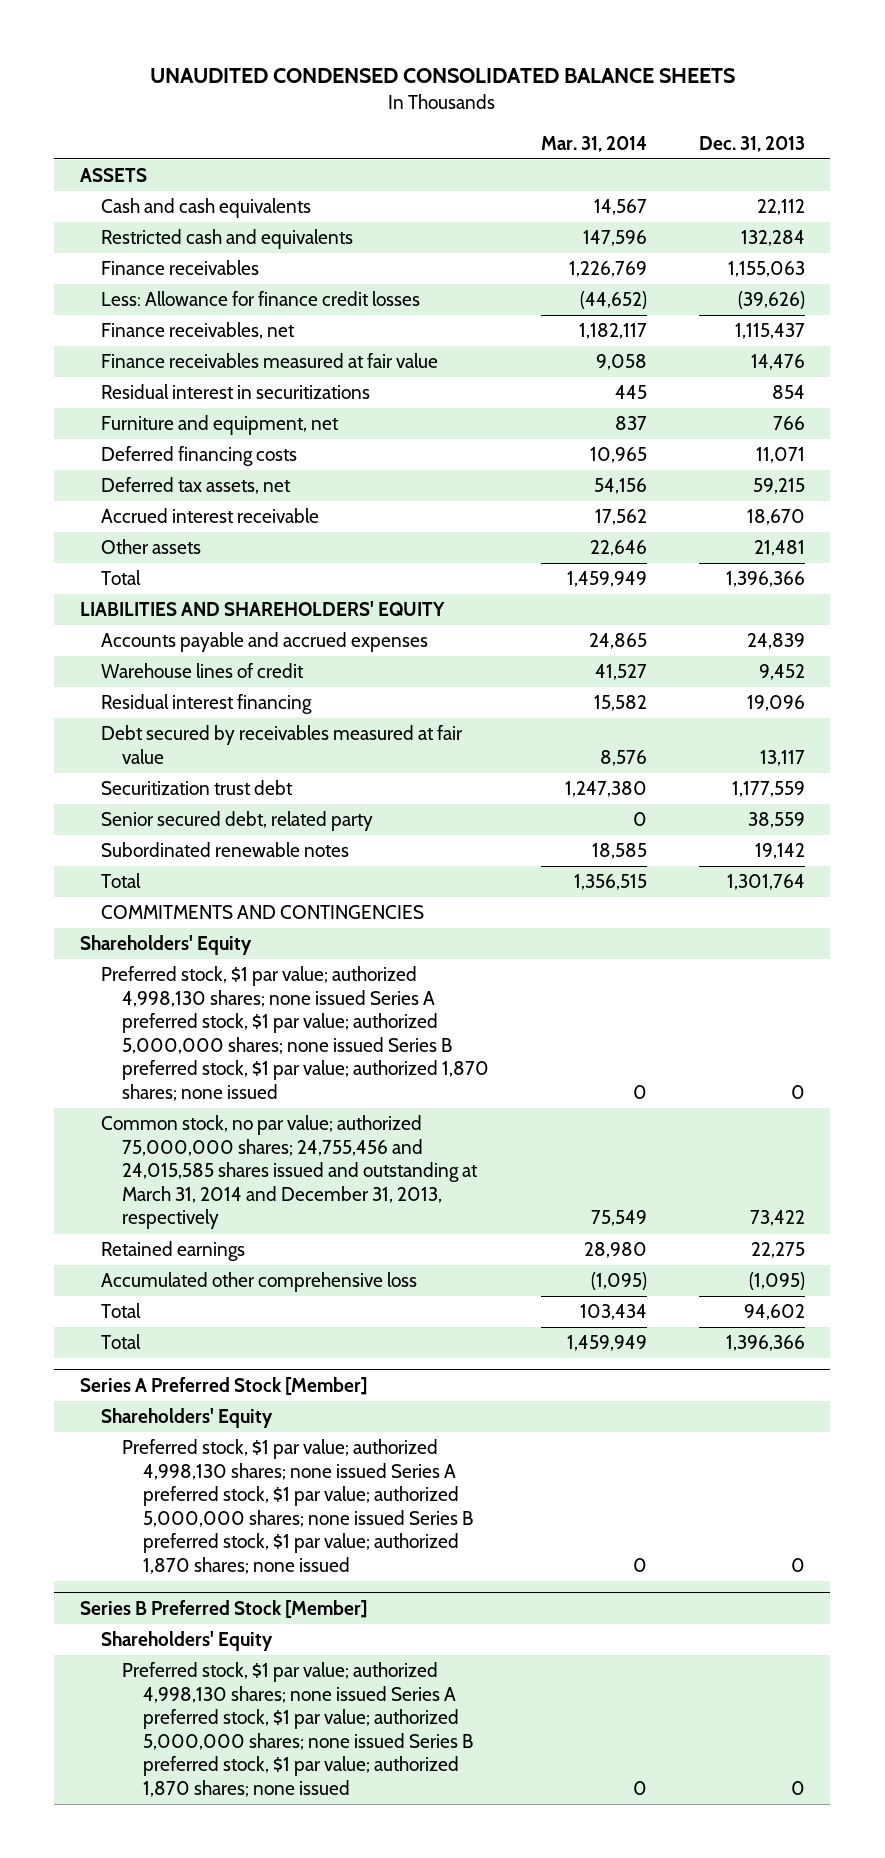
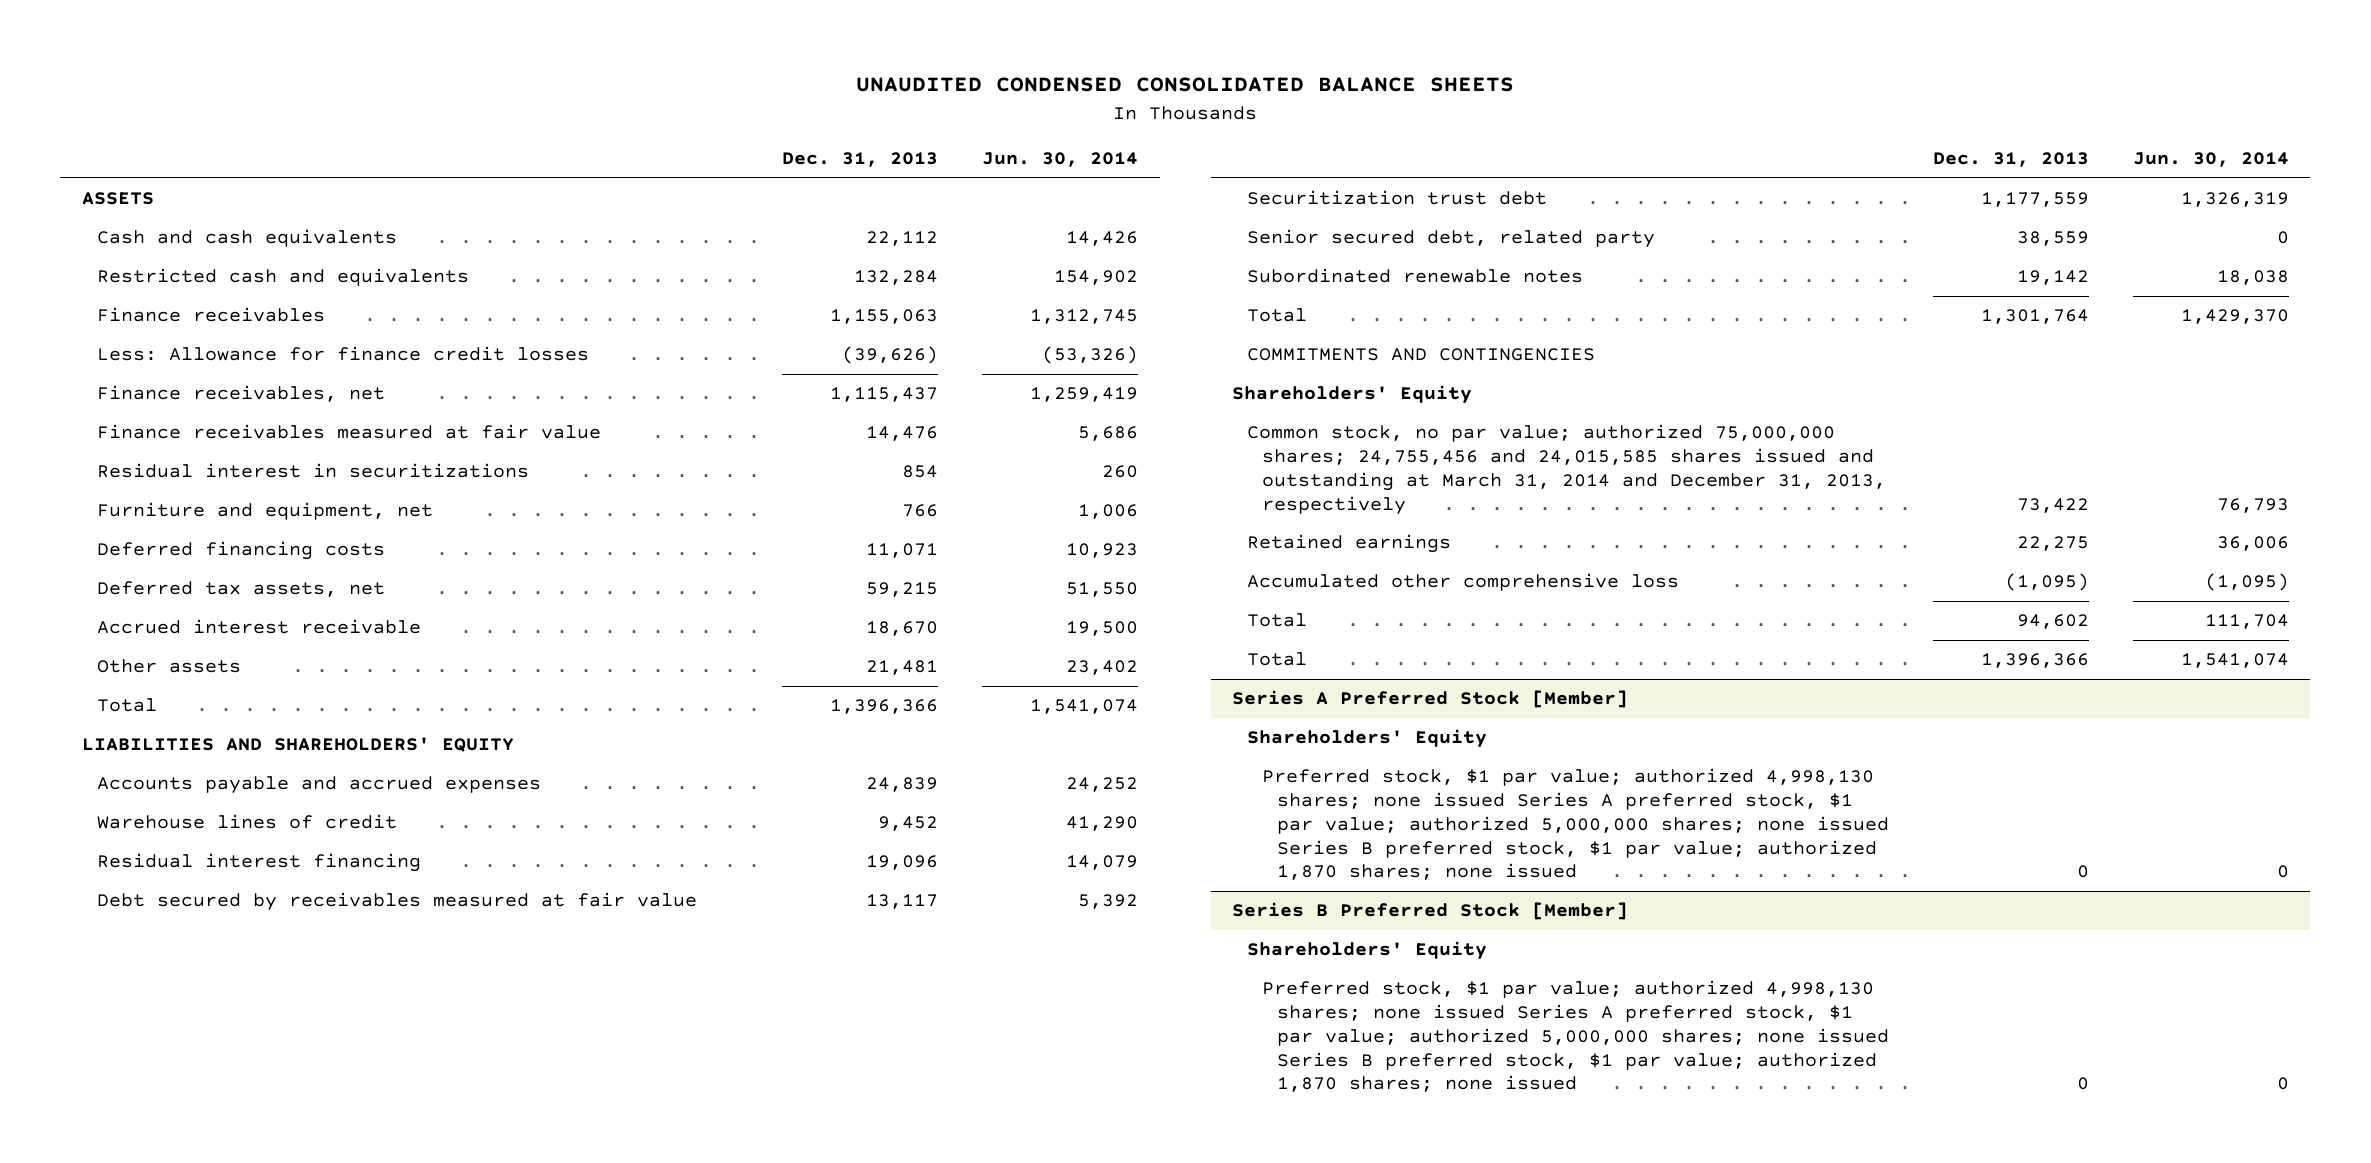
- | Mar. 31, 2014 | Dec. 31, 2013
+ | Dec. 31, 2013 | Jun. 30, 2014
- Preferred stock, $1 par value; authorized 4,998,130 shares; none issued Series A preferred stock, $1 par value; authorized 5,000,000 shares; none issued Series B preferred stock, $1 par value; authorized 1,870 shares; none issued | 0 | 0

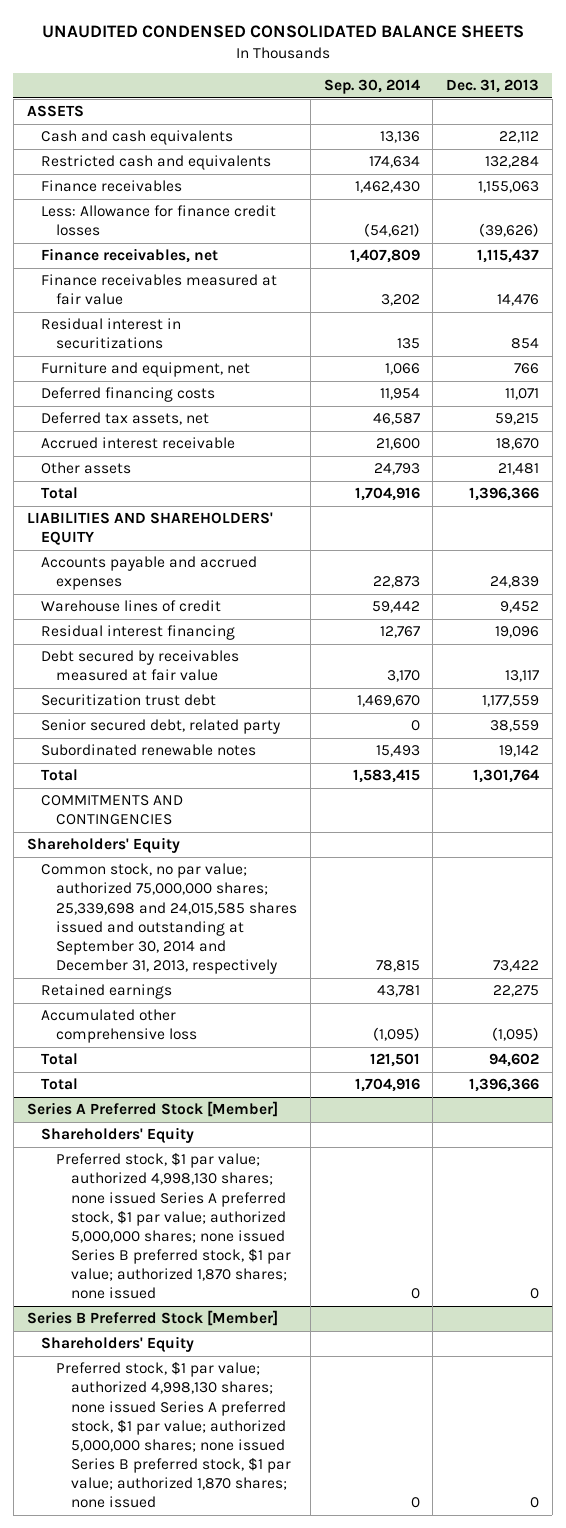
- | Dec. 31, 2013 | Jun. 30, 2014
+ | Sep. 30, 2014 | Dec. 31, 2013
- Common stock, no par value; authorized 75,000,000 shares; 24,755,456 and 24,015,585 shares issued and outstanding at March 31, 2014 and December 31, 2013, respectively | 73,422 | 76,793
+ Common stock, no par value; authorized 75,000,000 shares; 25,339,698 and 24,015,585 shares issued and outstanding at September 30, 2014 and December 31, 2013, respectively | 78,815 | 73,422

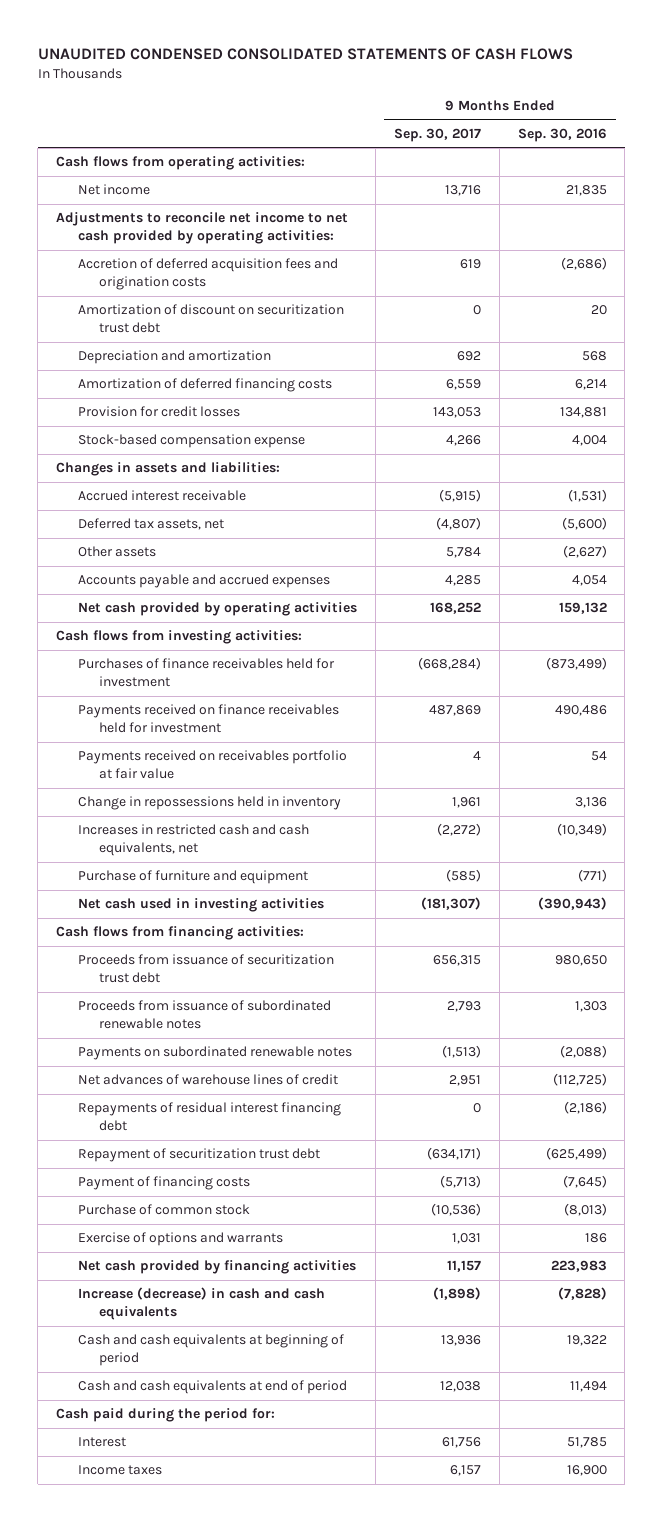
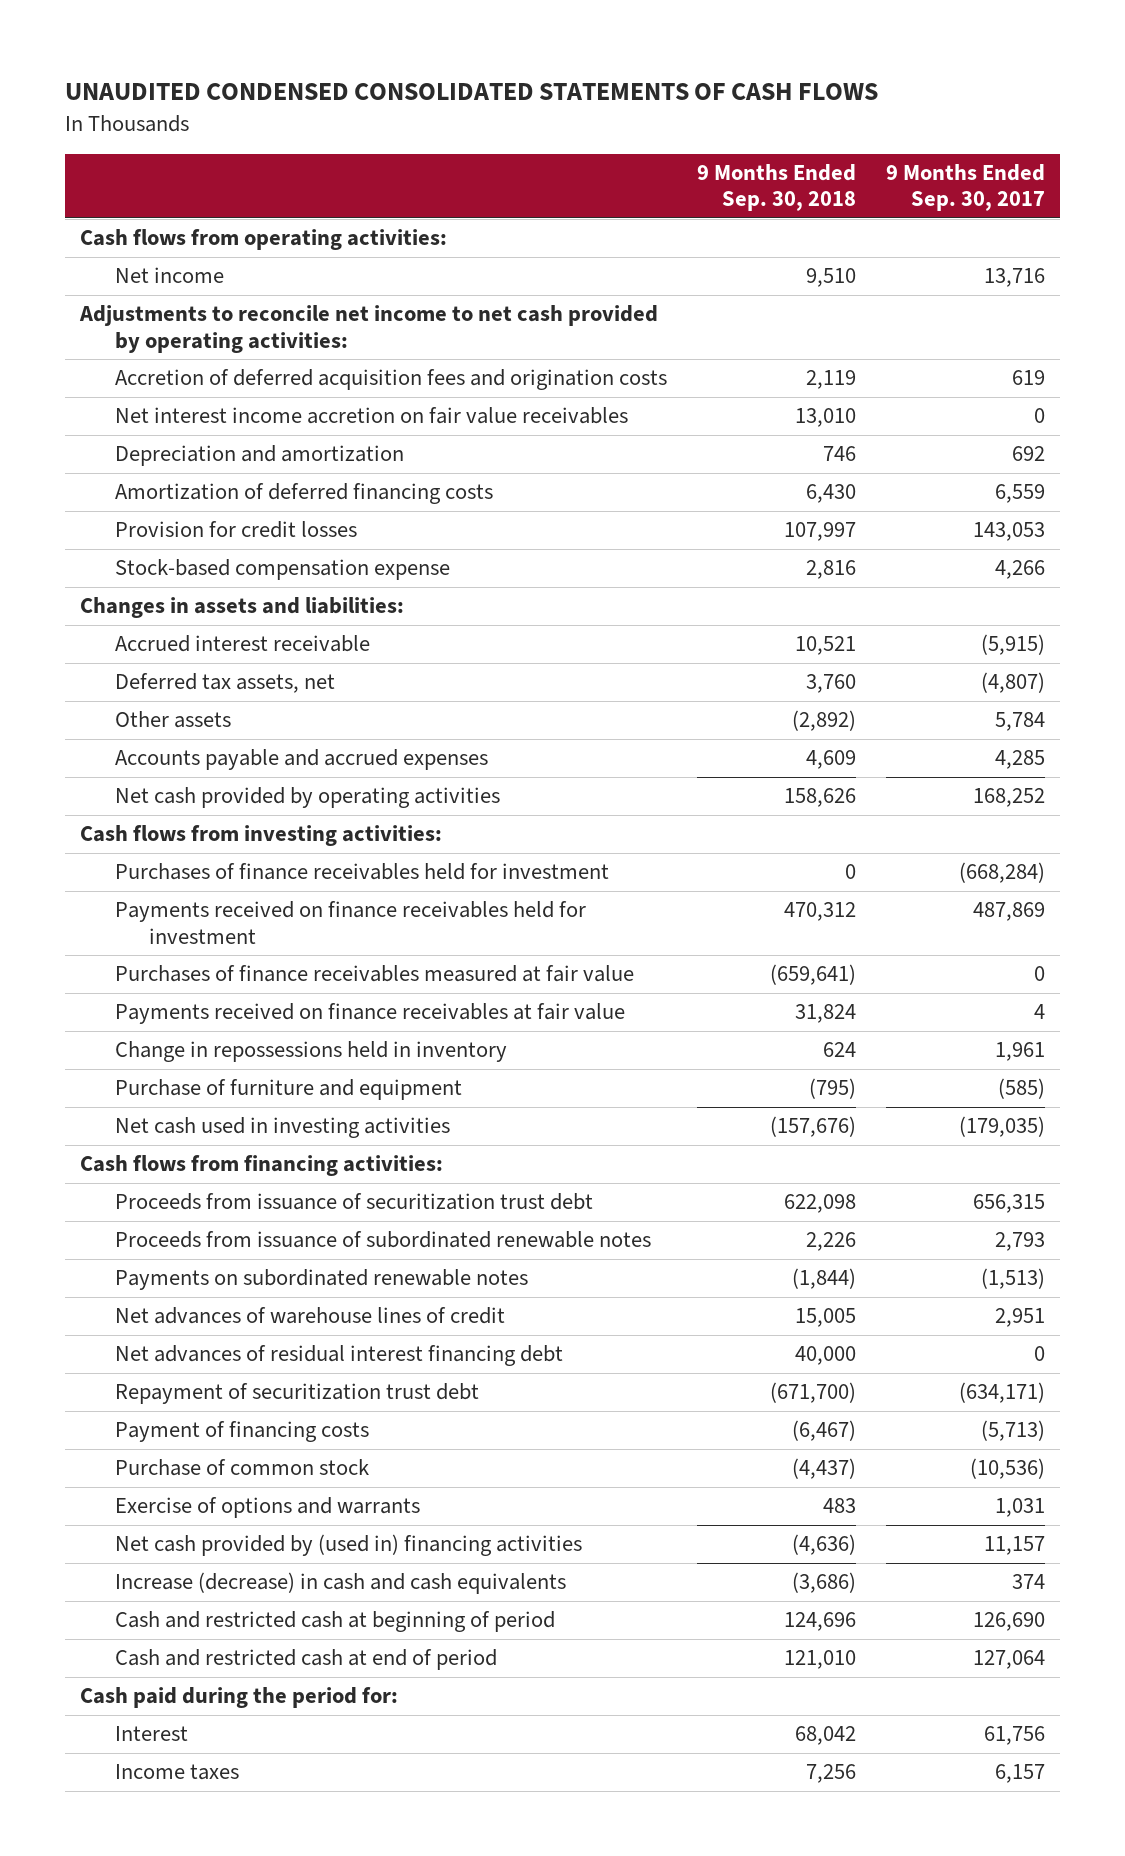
- | 9 Months Ended Sep. 30, 2017 | 9 Months Ended Sep. 30, 2016
+ | 9 Months Ended Sep. 30, 2018 | 9 Months Ended Sep. 30, 2017
- Amortization of discount on securitization trust debt | 0 | 20
+ Net interest income accretion on fair value receivables | 13,010 | 0
- Payments received on receivables portfolio at fair value | 4 | 54
+ Purchases of finance receivables measured at fair value | (659,641) | 0
+ Payments received on finance receivables at fair value | 31,824 | 4
- Increases in restricted cash and cash equivalents, net | (2,272) | (10,349)
- Net cash used in investing activities | (181,307) | (390,943)
+ Net cash used in investing activities | (157,676) | (179,035)
- Repayments of residual interest financing debt | 0 | (2,186)
+ Net advances of residual interest financing debt | 40,000 | 0
- Net cash provided by financing activities | 11,157 | 223,983
- Increase (decrease) in cash and cash equivalents | (1,898) | (7,828)
- Cash and cash equivalents at beginning of period | 13,936 | 19,322
- Cash and cash equivalents at end of period | 12,038 | 11,494
+ Net cash provided by (used in) financing activities | (4,636) | 11,157
+ Increase (decrease) in cash and cash equivalents | (3,686) | 374
+ Cash and restricted cash at beginning of period | 124,696 | 126,690
+ Cash and restricted cash at end of period | 121,010 | 127,064

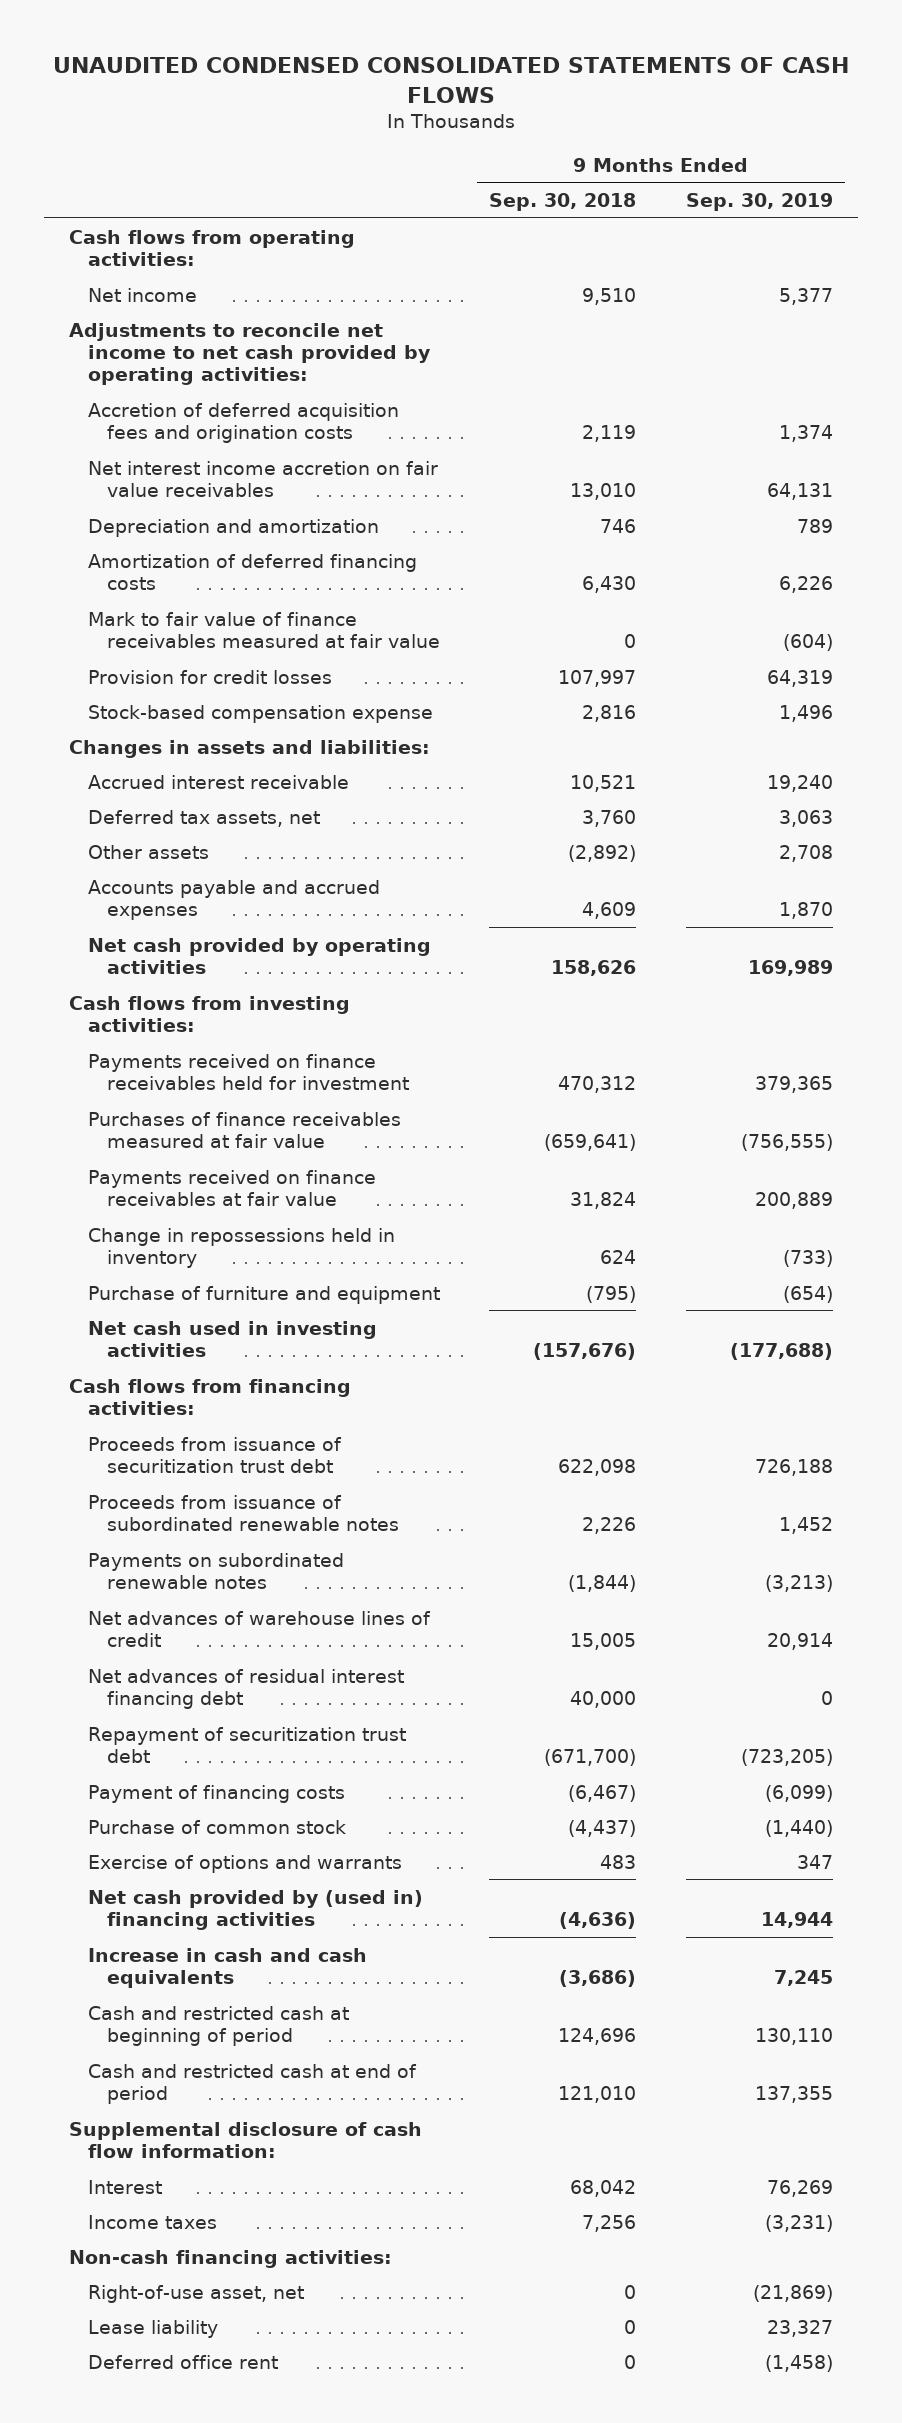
- | 9 Months Ended Sep. 30, 2018 | 9 Months Ended Sep. 30, 2017
+ | 9 Months Ended Sep. 30, 2018 | 9 Months Ended Sep. 30, 2019
+ Mark to fair value of finance receivables measured at fair value | 0 | (604)
- Purchases of finance receivables held for investment | 0 | (668,284)
- Increase (decrease) in cash and cash equivalents | (3,686) | 374
+ Increase in cash and cash equivalents | (3,686) | 7,245
- Cash paid during the period for:
+ Supplemental disclosure of cash flow information:
+ Non-cash financing activities:
+ Right-of-use asset, net | 0 | (21,869)
+ Lease liability | 0 | 23,327
+ Deferred office rent | 0 | (1,458)

